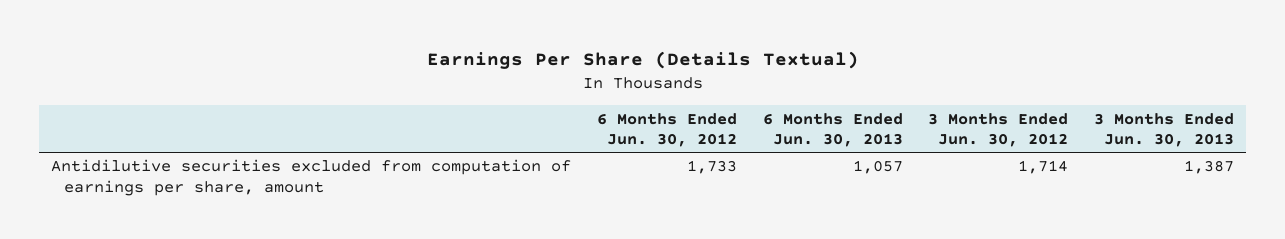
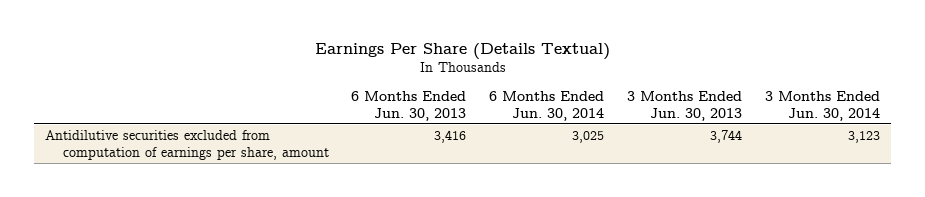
- | 6 Months Ended Jun. 30, 2012 | 6 Months Ended Jun. 30, 2013 | 3 Months Ended Jun. 30, 2012 | 3 Months Ended Jun. 30, 2013
+ | 6 Months Ended Jun. 30, 2013 | 6 Months Ended Jun. 30, 2014 | 3 Months Ended Jun. 30, 2013 | 3 Months Ended Jun. 30, 2014
- Antidilutive securities excluded from computation of earnings per share, amount | 1,733 | 1,057 | 1,714 | 1,387
+ Antidilutive securities excluded from computation of earnings per share, amount | 3,416 | 3,025 | 3,744 | 3,123

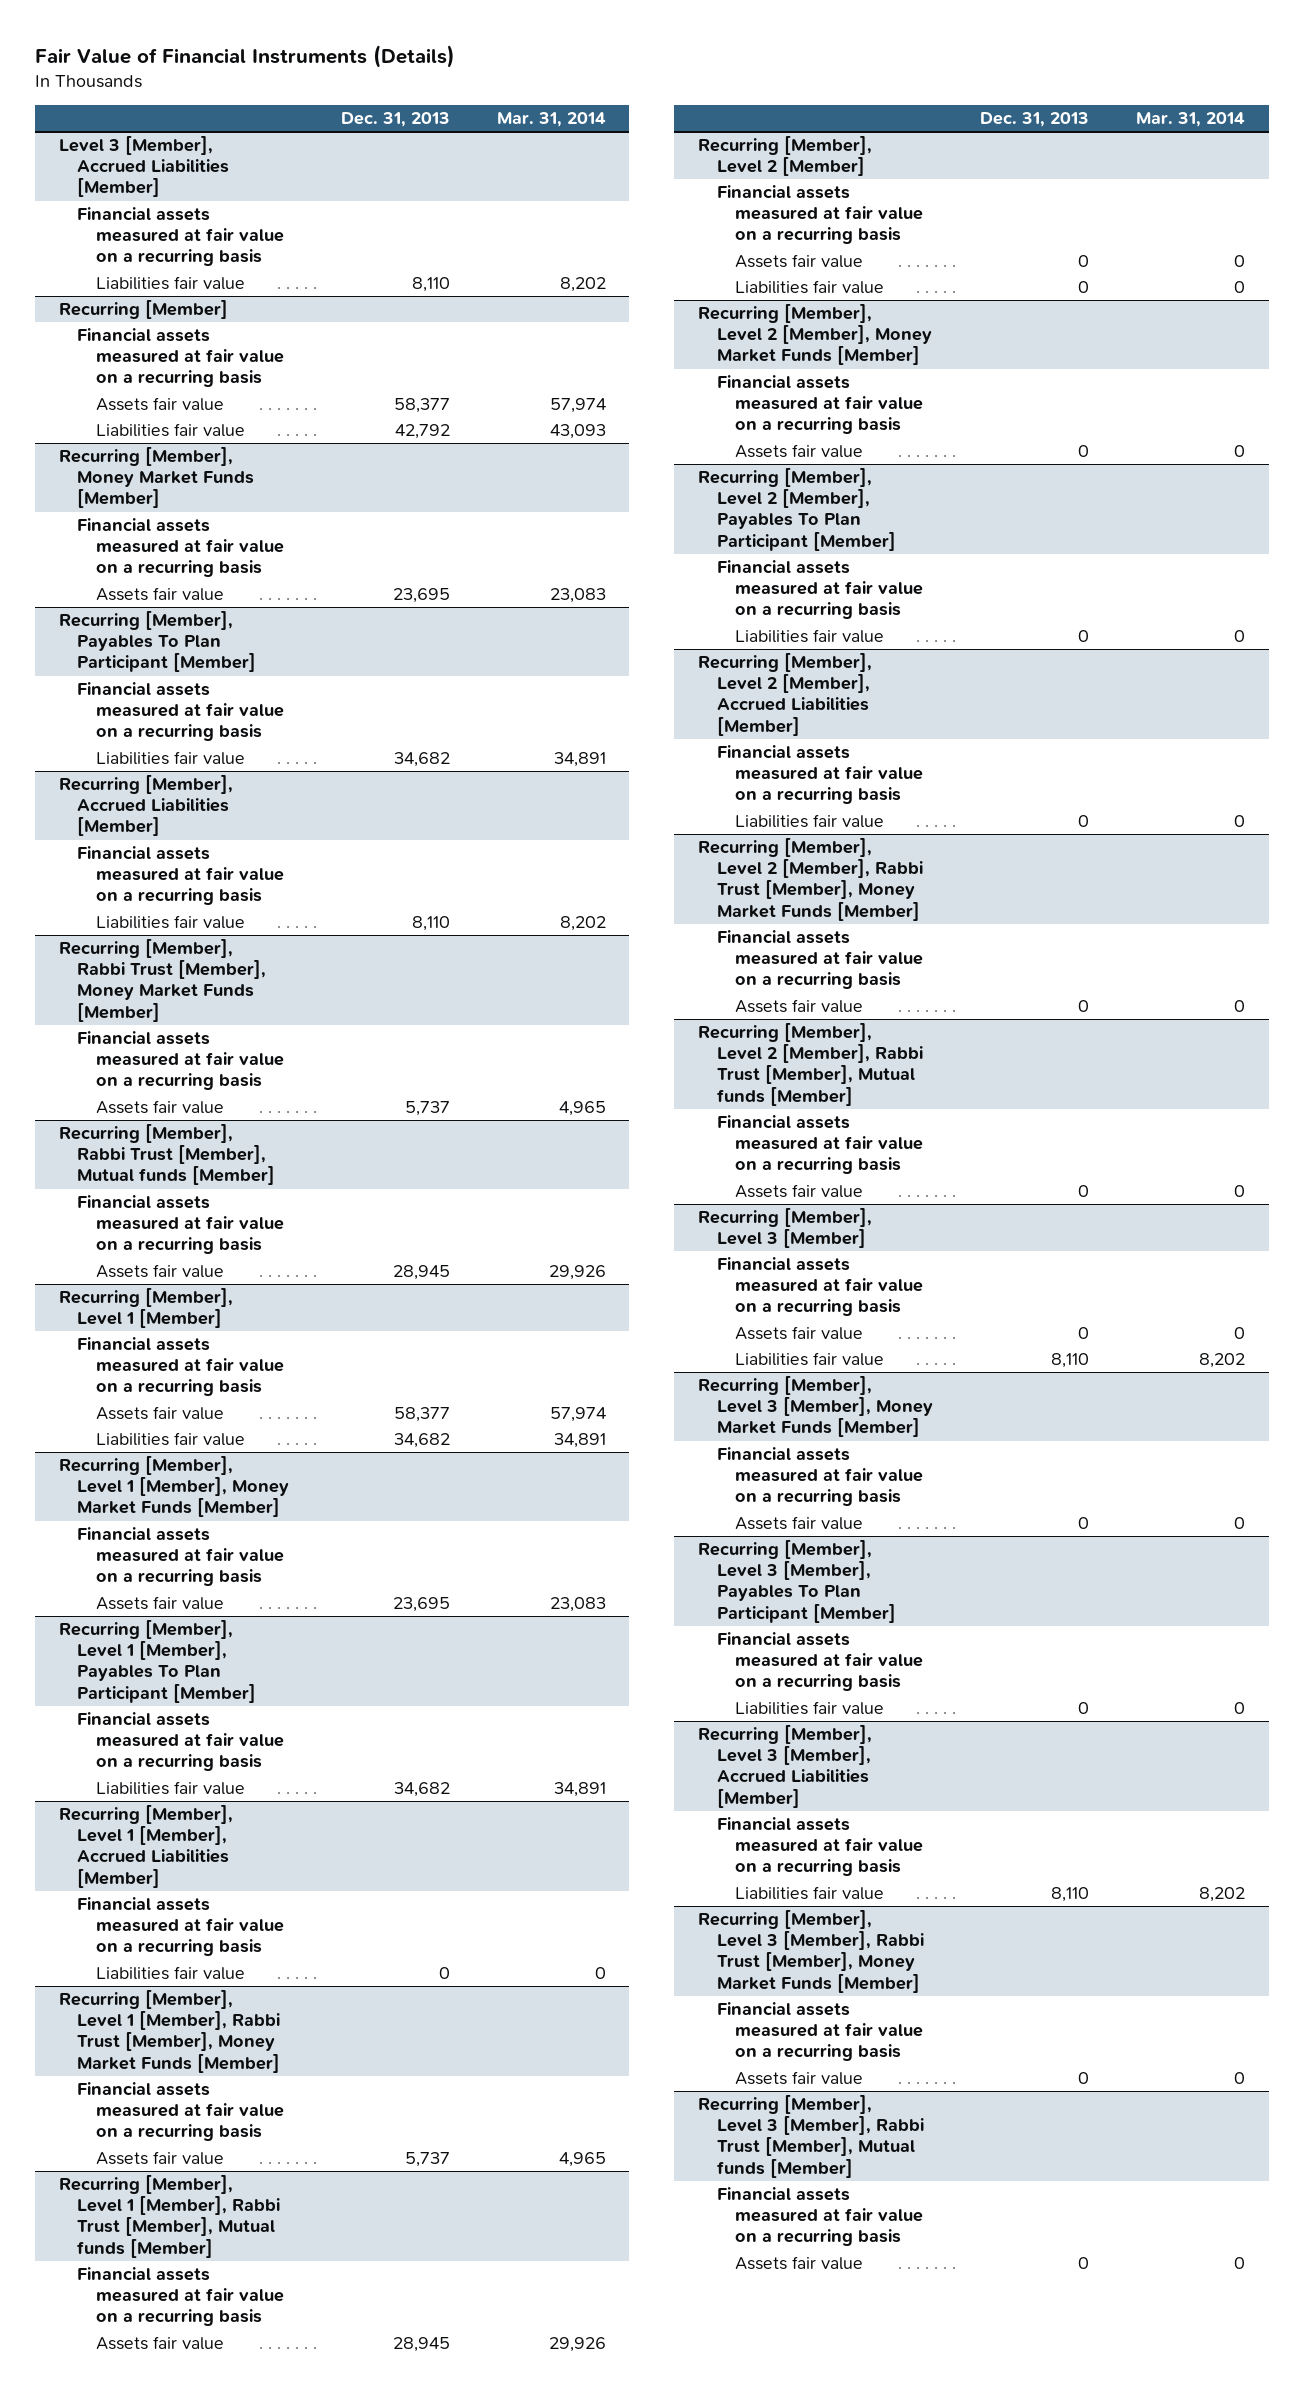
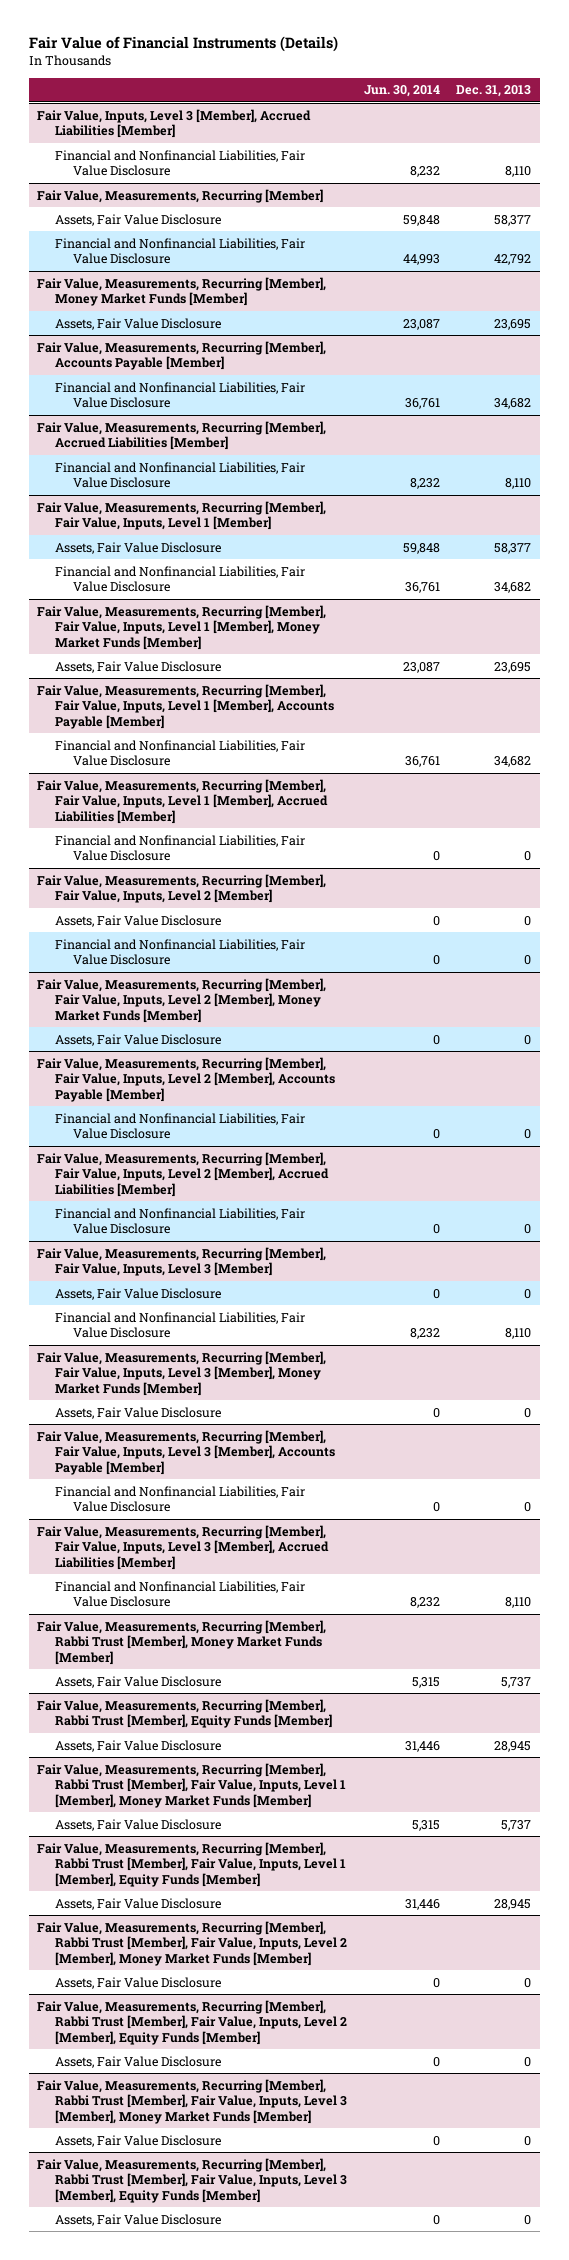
- | Dec. 31, 2013 | Mar. 31, 2014
+ | Jun. 30, 2014 | Dec. 31, 2013
- Level 3 [Member], Accrued Liabilities [Member]
- Financial assets measured at fair value on a recurring basis
- Liabilities fair value | 8,110 | 8,202
- Recurring [Member]
- Financial assets measured at fair value on a recurring basis
- Assets fair value | 58,377 | 57,974
- Liabilities fair value | 42,792 | 43,093
- Recurring [Member], Money Market Funds [Member]
- Financial assets measured at fair value on a recurring basis
- Assets fair value | 23,695 | 23,083
- Recurring [Member], Payables To Plan Participant [Member]
- Financial assets measured at fair value on a recurring basis
- Liabilities fair value | 34,682 | 34,891
- Recurring [Member], Accrued Liabilities [Member]
- Financial assets measured at fair value on a recurring basis
- Liabilities fair value | 8,110 | 8,202
- Recurring [Member], Rabbi Trust [Member], Money Market Funds [Member]
- Financial assets measured at fair value on a recurring basis
- Assets fair value | 5,737 | 4,965
- Recurring [Member], Rabbi Trust [Member], Mutual funds [Member]
- Financial assets measured at fair value on a recurring basis
- Assets fair value | 28,945 | 29,926
- Recurring [Member], Level 1 [Member]
- Financial assets measured at fair value on a recurring basis
- Assets fair value | 58,377 | 57,974
- Liabilities fair value | 34,682 | 34,891
- Recurring [Member], Level 1 [Member], Money Market Funds [Member]
- Financial assets measured at fair value on a recurring basis
- Assets fair value | 23,695 | 23,083
- Recurring [Member], Level 1 [Member], Payables To Plan Participant [Member]
- Financial assets measured at fair value on a recurring basis
- Liabilities fair value | 34,682 | 34,891
- Recurring [Member], Level 1 [Member], Accrued Liabilities [Member]
- Financial assets measured at fair value on a recurring basis
- Liabilities fair value | 0 | 0
- Recurring [Member], Level 1 [Member], Rabbi Trust [Member], Money Market Funds [Member]
- Financial assets measured at fair value on a recurring basis
- Assets fair value | 5,737 | 4,965
- Recurring [Member], Level 1 [Member], Rabbi Trust [Member], Mutual funds [Member]
- Financial assets measured at fair value on a recurring basis
- Assets fair value | 28,945 | 29,926
- Recurring [Member], Level 2 [Member]
- Financial assets measured at fair value on a recurring basis
- Assets fair value | 0 | 0
- Liabilities fair value | 0 | 0
- Recurring [Member], Level 2 [Member], Money Market Funds [Member]
- Financial assets measured at fair value on a recurring basis
- Assets fair value | 0 | 0
- Recurring [Member], Level 2 [Member], Payables To Plan Participant [Member]
- Financial assets measured at fair value on a recurring basis
- Liabilities fair value | 0 | 0
- Recurring [Member], Level 2 [Member], Accrued Liabilities [Member]
- Financial assets measured at fair value on a recurring basis
- Liabilities fair value | 0 | 0
- Recurring [Member], Level 2 [Member], Rabbi Trust [Member], Money Market Funds [Member]
- Financial assets measured at fair value on a recurring basis
- Assets fair value | 0 | 0
- Recurring [Member], Level 2 [Member], Rabbi Trust [Member], Mutual funds [Member]
- Financial assets measured at fair value on a recurring basis
- Assets fair value | 0 | 0
- Recurring [Member], Level 3 [Member]
- Financial assets measured at fair value on a recurring basis
- Assets fair value | 0 | 0
- Liabilities fair value | 8,110 | 8,202
- Recurring [Member], Level 3 [Member], Money Market Funds [Member]
- Financial assets measured at fair value on a recurring basis
- Assets fair value | 0 | 0
- Recurring [Member], Level 3 [Member], Payables To Plan Participant [Member]
- Financial assets measured at fair value on a recurring basis
- Liabilities fair value | 0 | 0
- Recurring [Member], Level 3 [Member], Accrued Liabilities [Member]
- Financial assets measured at fair value on a recurring basis
- Liabilities fair value | 8,110 | 8,202
- Recurring [Member], Level 3 [Member], Rabbi Trust [Member], Money Market Funds [Member]
- Financial assets measured at fair value on a recurring basis
- Assets fair value | 0 | 0
- Recurring [Member], Level 3 [Member], Rabbi Trust [Member], Mutual funds [Member]
- Financial assets measured at fair value on a recurring basis
- Assets fair value | 0 | 0
+ Fair Value, Inputs, Level 3 [Member], Accrued Liabilities [Member]
+ Financial and Nonfinancial Liabilities, Fair Value Disclosure | 8,232 | 8,110
+ Fair Value, Measurements, Recurring [Member]
+ Assets, Fair Value Disclosure | 59,848 | 58,377
+ Financial and Nonfinancial Liabilities, Fair Value Disclosure | 44,993 | 42,792
+ Fair Value, Measurements, Recurring [Member], Money Market Funds [Member]
+ Assets, Fair Value Disclosure | 23,087 | 23,695
+ Fair Value, Measurements, Recurring [Member], Accounts Payable [Member]
+ Financial and Nonfinancial Liabilities, Fair Value Disclosure | 36,761 | 34,682
+ Fair Value, Measurements, Recurring [Member], Accrued Liabilities [Member]
+ Financial and Nonfinancial Liabilities, Fair Value Disclosure | 8,232 | 8,110
+ Fair Value, Measurements, Recurring [Member], Fair Value, Inputs, Level 1 [Member]
+ Assets, Fair Value Disclosure | 59,848 | 58,377
+ Financial and Nonfinancial Liabilities, Fair Value Disclosure | 36,761 | 34,682
+ Fair Value, Measurements, Recurring [Member], Fair Value, Inputs, Level 1 [Member], Money Market Funds [Member]
+ Assets, Fair Value Disclosure | 23,087 | 23,695
+ Fair Value, Measurements, Recurring [Member], Fair Value, Inputs, Level 1 [Member], Accounts Payable [Member]
+ Financial and Nonfinancial Liabilities, Fair Value Disclosure | 36,761 | 34,682
+ Fair Value, Measurements, Recurring [Member], Fair Value, Inputs, Level 1 [Member], Accrued Liabilities [Member]
+ Financial and Nonfinancial Liabilities, Fair Value Disclosure | 0 | 0
+ Fair Value, Measurements, Recurring [Member], Fair Value, Inputs, Level 2 [Member]
+ Assets, Fair Value Disclosure | 0 | 0
+ Financial and Nonfinancial Liabilities, Fair Value Disclosure | 0 | 0
+ Fair Value, Measurements, Recurring [Member], Fair Value, Inputs, Level 2 [Member], Money Market Funds [Member]
+ Assets, Fair Value Disclosure | 0 | 0
+ Fair Value, Measurements, Recurring [Member], Fair Value, Inputs, Level 2 [Member], Accounts Payable [Member]
+ Financial and Nonfinancial Liabilities, Fair Value Disclosure | 0 | 0
+ Fair Value, Measurements, Recurring [Member], Fair Value, Inputs, Level 2 [Member], Accrued Liabilities [Member]
+ Financial and Nonfinancial Liabilities, Fair Value Disclosure | 0 | 0
+ Fair Value, Measurements, Recurring [Member], Fair Value, Inputs, Level 3 [Member]
+ Assets, Fair Value Disclosure | 0 | 0
+ Financial and Nonfinancial Liabilities, Fair Value Disclosure | 8,232 | 8,110
+ Fair Value, Measurements, Recurring [Member], Fair Value, Inputs, Level 3 [Member], Money Market Funds [Member]
+ Assets, Fair Value Disclosure | 0 | 0
+ Fair Value, Measurements, Recurring [Member], Fair Value, Inputs, Level 3 [Member], Accounts Payable [Member]
+ Financial and Nonfinancial Liabilities, Fair Value Disclosure | 0 | 0
+ Fair Value, Measurements, Recurring [Member], Fair Value, Inputs, Level 3 [Member], Accrued Liabilities [Member]
+ Financial and Nonfinancial Liabilities, Fair Value Disclosure | 8,232 | 8,110
+ Fair Value, Measurements, Recurring [Member], Rabbi Trust [Member], Money Market Funds [Member]
+ Assets, Fair Value Disclosure | 5,315 | 5,737
+ Fair Value, Measurements, Recurring [Member], Rabbi Trust [Member], Equity Funds [Member]
+ Assets, Fair Value Disclosure | 31,446 | 28,945
+ Fair Value, Measurements, Recurring [Member], Rabbi Trust [Member], Fair Value, Inputs, Level 1 [Member], Money Market Funds [Member]
+ Assets, Fair Value Disclosure | 5,315 | 5,737
+ Fair Value, Measurements, Recurring [Member], Rabbi Trust [Member], Fair Value, Inputs, Level 1 [Member], Equity Funds [Member]
+ Assets, Fair Value Disclosure | 31,446 | 28,945
+ Fair Value, Measurements, Recurring [Member], Rabbi Trust [Member], Fair Value, Inputs, Level 2 [Member], Money Market Funds [Member]
+ Assets, Fair Value Disclosure | 0 | 0
+ Fair Value, Measurements, Recurring [Member], Rabbi Trust [Member], Fair Value, Inputs, Level 2 [Member], Equity Funds [Member]
+ Assets, Fair Value Disclosure | 0 | 0
+ Fair Value, Measurements, Recurring [Member], Rabbi Trust [Member], Fair Value, Inputs, Level 3 [Member], Money Market Funds [Member]
+ Assets, Fair Value Disclosure | 0 | 0
+ Fair Value, Measurements, Recurring [Member], Rabbi Trust [Member], Fair Value, Inputs, Level 3 [Member], Equity Funds [Member]
+ Assets, Fair Value Disclosure | 0 | 0

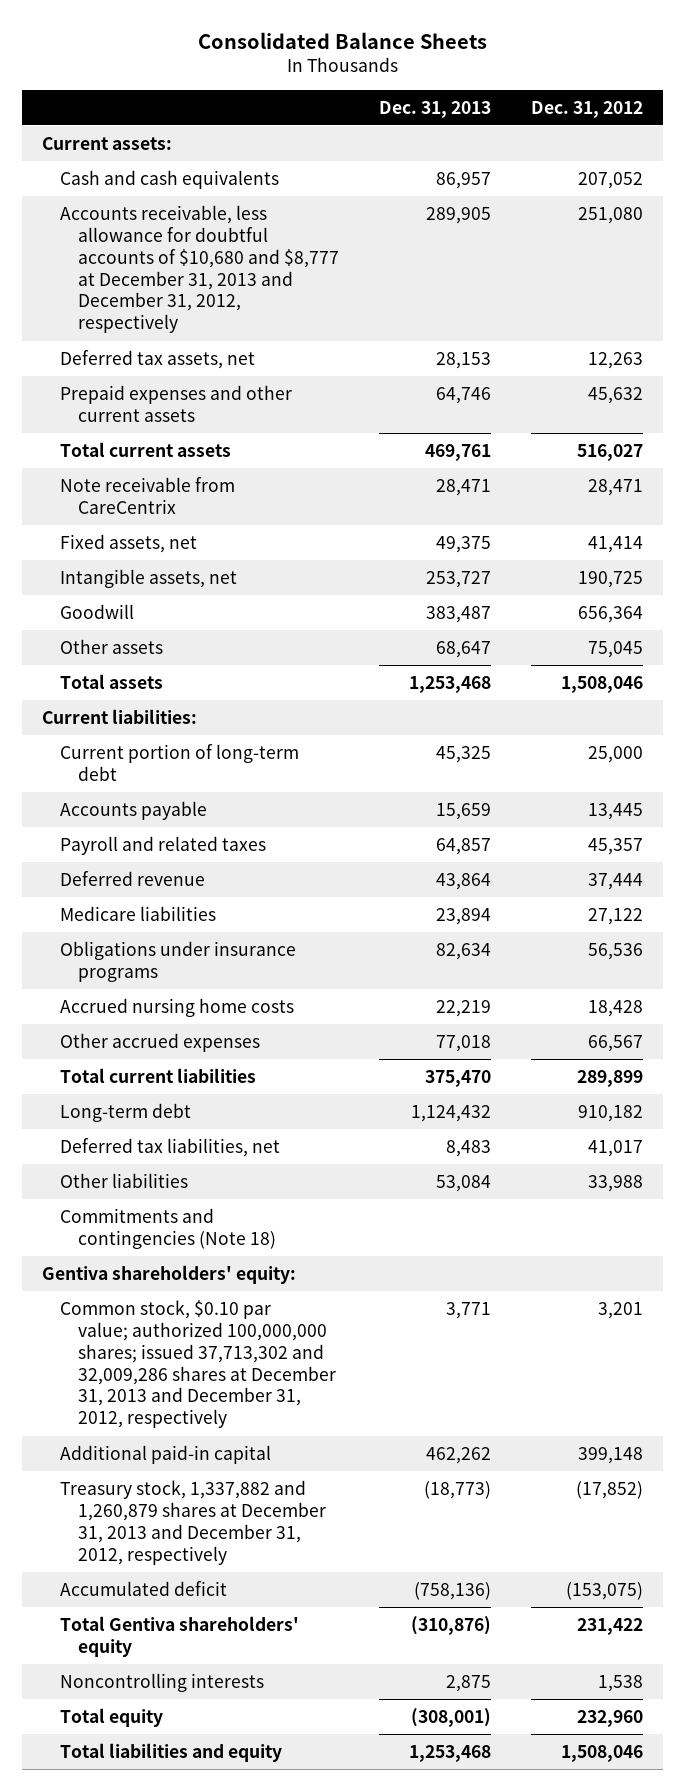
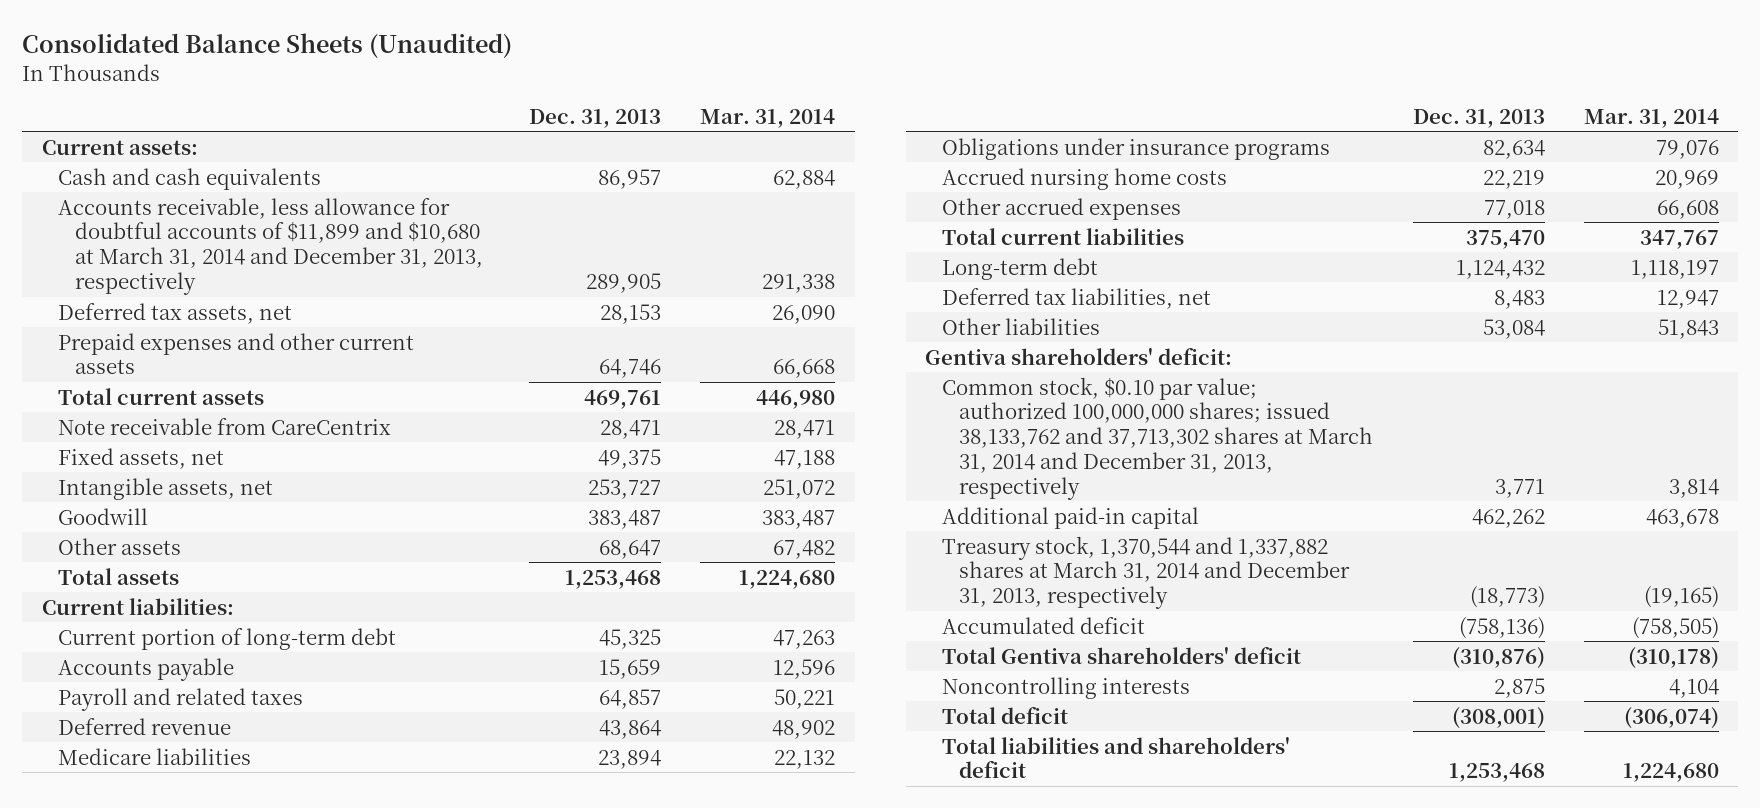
- Consolidated Balance Sheets
+ Consolidated Balance Sheets (Unaudited)
- | Dec. 31, 2013 | Dec. 31, 2012
+ | Dec. 31, 2013 | Mar. 31, 2014
- Accounts receivable, less allowance for doubtful accounts of $10,680 and $8,777 at December 31, 2013 and December 31, 2012, respectively | 289,905 | 251,080
+ Accounts receivable, less allowance for doubtful accounts of $11,899 and $10,680 at March 31, 2014 and December 31, 2013, respectively | 289,905 | 291,338
- Commitments and contingencies (Note 18)
- Gentiva shareholders' equity:
- Common stock, $0.10 par value; authorized 100,000,000 shares; issued 37,713,302 and 32,009,286 shares at December 31, 2013 and December 31, 2012, respectively | 3,771 | 3,201
+ Gentiva shareholders' deficit:
+ Common stock, $0.10 par value; authorized 100,000,000 shares; issued 38,133,762 and 37,713,302 shares at March 31, 2014 and December 31, 2013, respectively | 3,771 | 3,814
- Treasury stock, 1,337,882 and 1,260,879 shares at December 31, 2013 and December 31, 2012, respectively | (18,773) | (17,852)
+ Treasury stock, 1,370,544 and 1,337,882 shares at March 31, 2014 and December 31, 2013, respectively | (18,773) | (19,165)
- Total Gentiva shareholders' equity | (310,876) | 231,422
+ Total Gentiva shareholders' deficit | (310,876) | (310,178)
- Total equity | (308,001) | 232,960
- Total liabilities and equity | 1,253,468 | 1,508,046
+ Total deficit | (308,001) | (306,074)
+ Total liabilities and shareholders' deficit | 1,253,468 | 1,224,680

